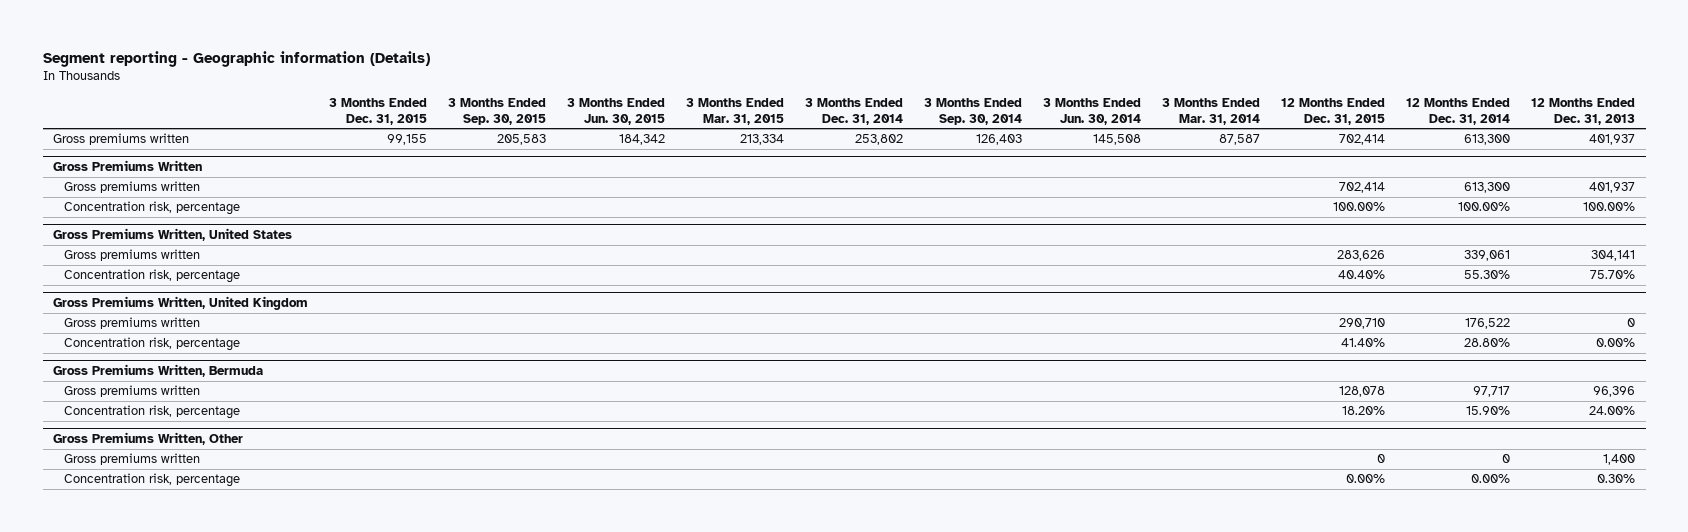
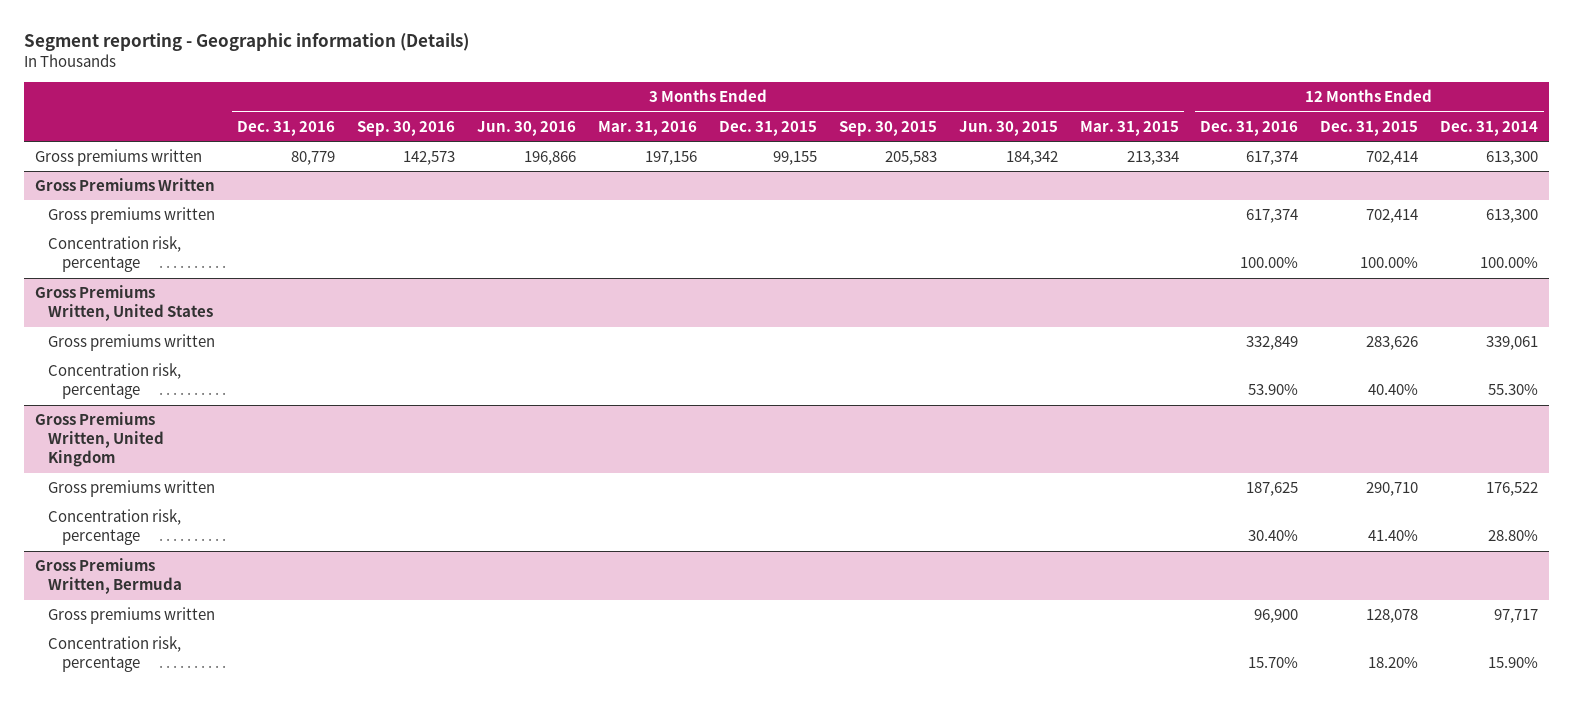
- | 3 Months Ended Dec. 31, 2015 | 3 Months Ended Sep. 30, 2015 | 3 Months Ended Jun. 30, 2015 | 3 Months Ended Mar. 31, 2015 | 3 Months Ended Dec. 31, 2014 | 3 Months Ended Sep. 30, 2014 | 3 Months Ended Jun. 30, 2014 | 3 Months Ended Mar. 31, 2014 | 12 Months Ended Dec. 31, 2015 | 12 Months Ended Dec. 31, 2014 | 12 Months Ended Dec. 31, 2013
+ | 3 Months Ended Dec. 31, 2016 | 3 Months Ended Sep. 30, 2016 | 3 Months Ended Jun. 30, 2016 | 3 Months Ended Mar. 31, 2016 | 3 Months Ended Dec. 31, 2015 | 3 Months Ended Sep. 30, 2015 | 3 Months Ended Jun. 30, 2015 | 3 Months Ended Mar. 31, 2015 | 12 Months Ended Dec. 31, 2016 | 12 Months Ended Dec. 31, 2015 | 12 Months Ended Dec. 31, 2014
- Gross Premiums Written, Other
- Gross premiums written | | | | | | | | | 0 | 0 | 1,400
- Concentration risk, percentage | | | | | | | | | 0.00% | 0.00% | 0.30%

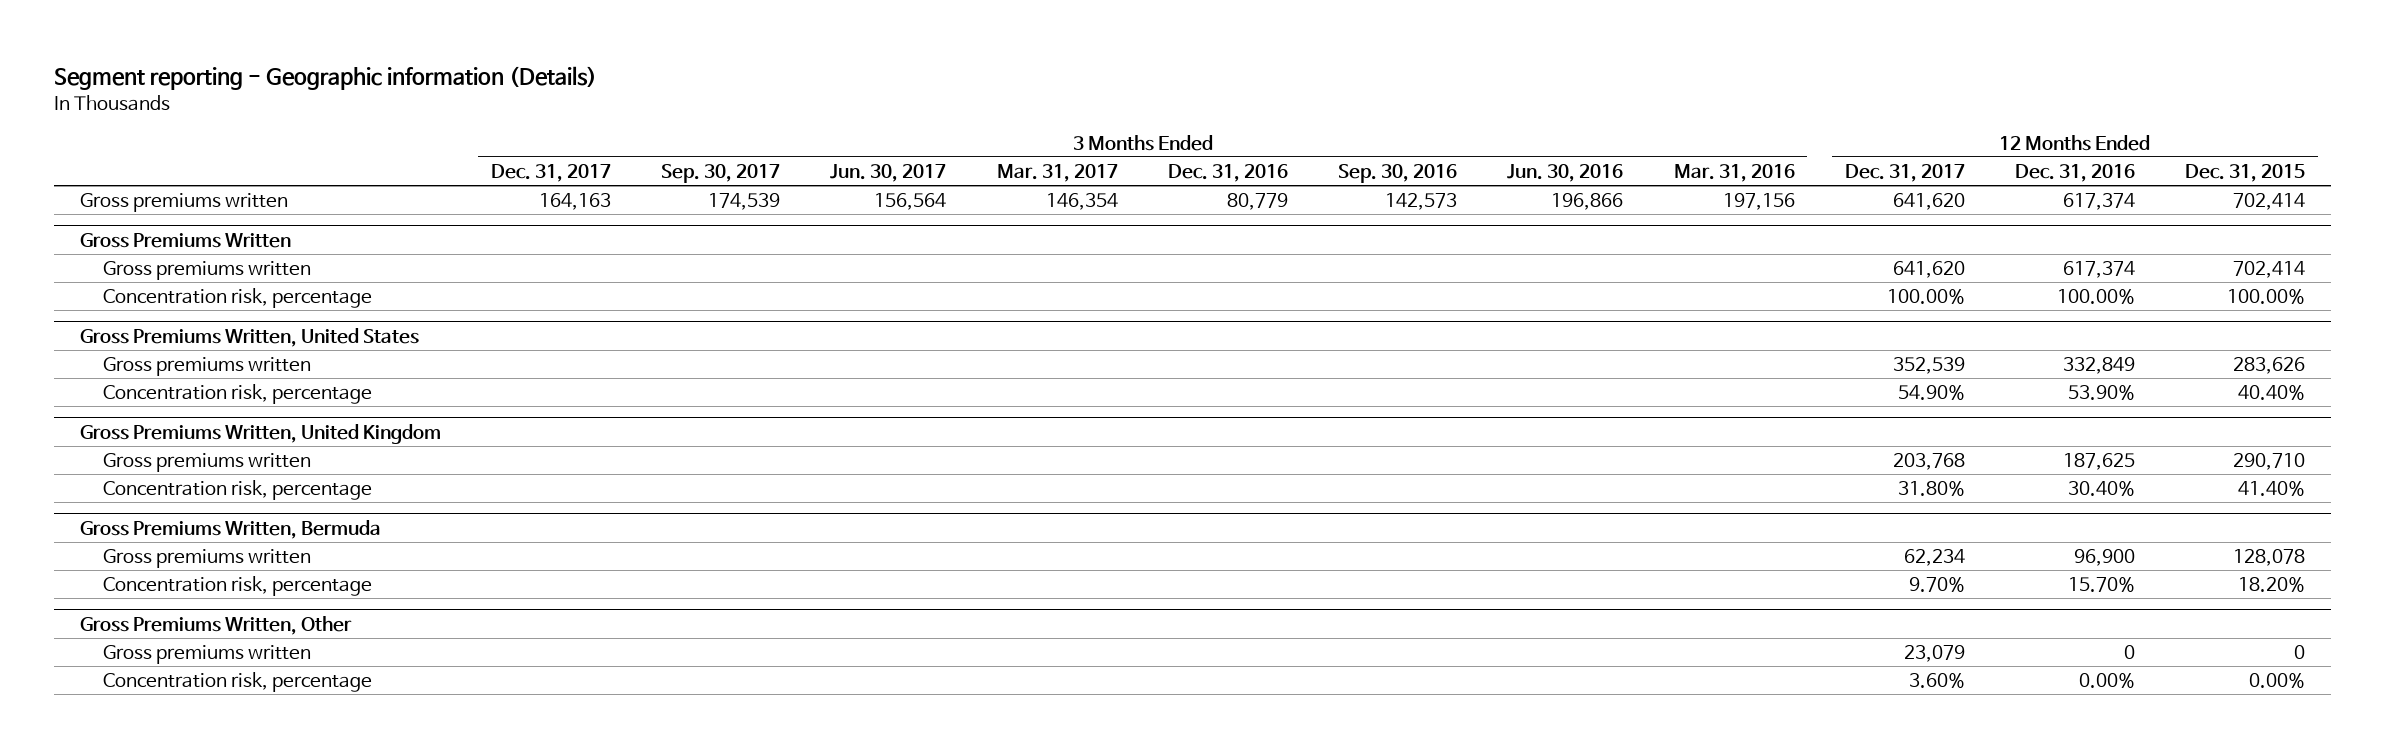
- | 3 Months Ended Dec. 31, 2016 | 3 Months Ended Sep. 30, 2016 | 3 Months Ended Jun. 30, 2016 | 3 Months Ended Mar. 31, 2016 | 3 Months Ended Dec. 31, 2015 | 3 Months Ended Sep. 30, 2015 | 3 Months Ended Jun. 30, 2015 | 3 Months Ended Mar. 31, 2015 | 12 Months Ended Dec. 31, 2016 | 12 Months Ended Dec. 31, 2015 | 12 Months Ended Dec. 31, 2014
+ | 3 Months Ended Dec. 31, 2017 | 3 Months Ended Sep. 30, 2017 | 3 Months Ended Jun. 30, 2017 | 3 Months Ended Mar. 31, 2017 | 3 Months Ended Dec. 31, 2016 | 3 Months Ended Sep. 30, 2016 | 3 Months Ended Jun. 30, 2016 | 3 Months Ended Mar. 31, 2016 | 12 Months Ended Dec. 31, 2017 | 12 Months Ended Dec. 31, 2016 | 12 Months Ended Dec. 31, 2015
+ Gross Premiums Written, Other
+ Gross premiums written | | | | | | | | | 23,079 | 0 | 0
+ Concentration risk, percentage | | | | | | | | | 3.60% | 0.00% | 0.00%

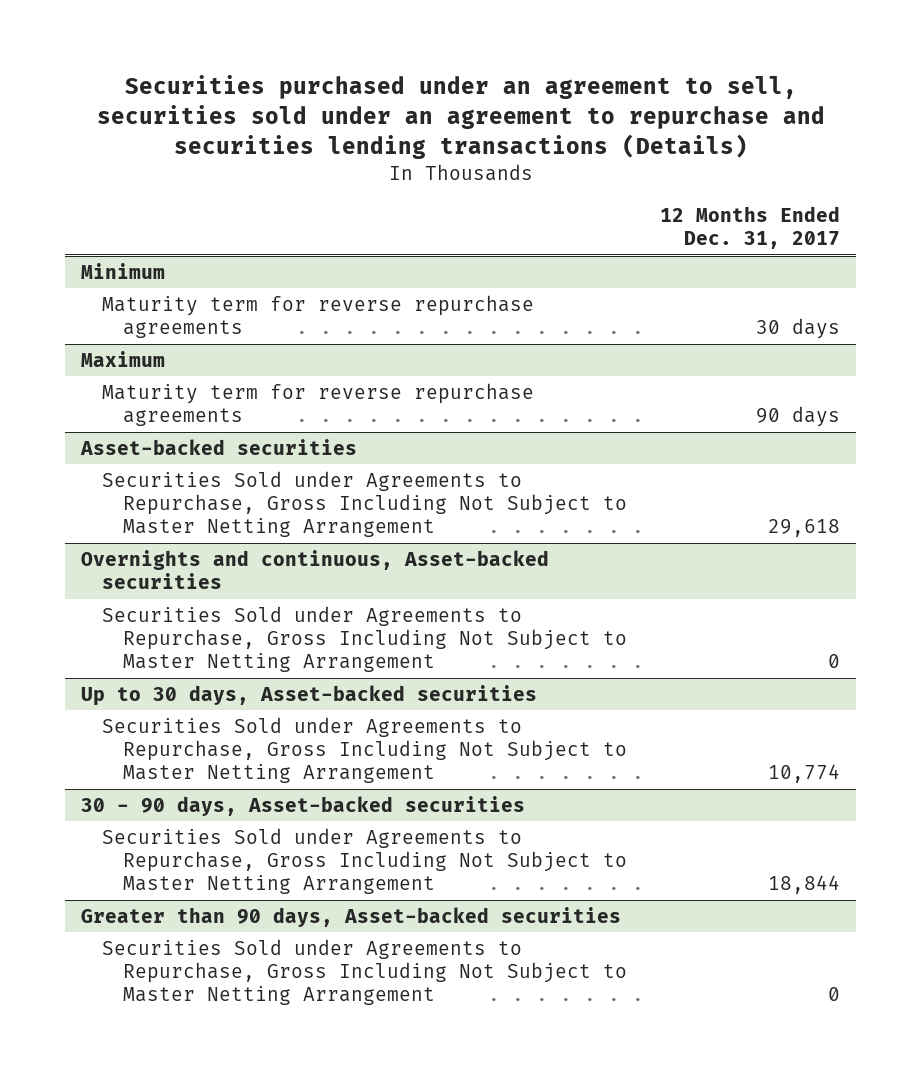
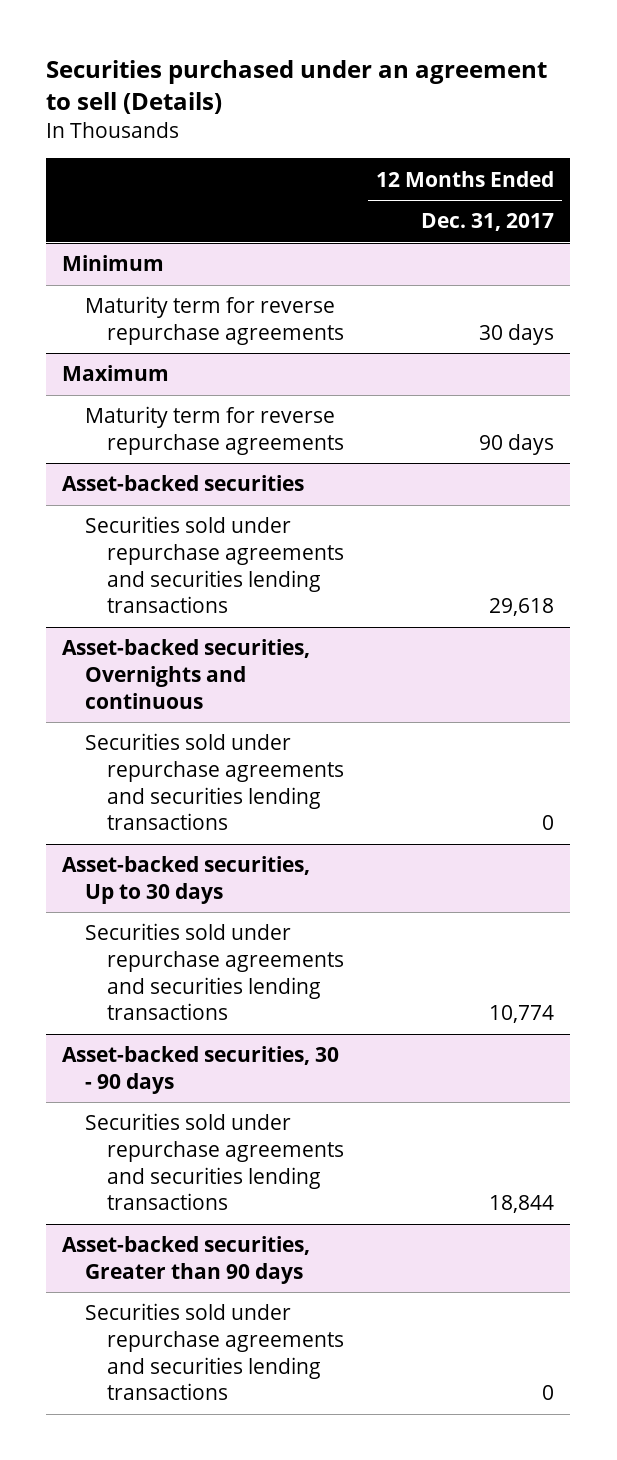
- Securities purchased under an agreement to sell, securities sold under an agreement to repurchase and securities lending transactions (Details)
+ Securities purchased under an agreement to sell (Details)
@ Asset-backed securities
- Securities Sold under Agreements to Repurchase, Gross Including Not Subject to Master Netting Arrangement | 29,618
- Overnights and continuous, Asset-backed securities
- Securities Sold under Agreements to Repurchase, Gross Including Not Subject to Master Netting Arrangement | 0
- Up to 30 days, Asset-backed securities
- Securities Sold under Agreements to Repurchase, Gross Including Not Subject to Master Netting Arrangement | 10,774
- 30 - 90 days, Asset-backed securities
- Securities Sold under Agreements to Repurchase, Gross Including Not Subject to Master Netting Arrangement | 18,844
- Greater than 90 days, Asset-backed securities
- Securities Sold under Agreements to Repurchase, Gross Including Not Subject to Master Netting Arrangement | 0
@ Asset-backed securities
+ Securities sold under repurchase agreements and securities lending transactions | 29,618
+ Asset-backed securities, Overnights and continuous
+ Securities sold under repurchase agreements and securities lending transactions | 0
+ Asset-backed securities, Up to 30 days
+ Securities sold under repurchase agreements and securities lending transactions | 10,774
+ Asset-backed securities, 30 - 90 days
+ Securities sold under repurchase agreements and securities lending transactions | 18,844
+ Asset-backed securities, Greater than 90 days
+ Securities sold under repurchase agreements and securities lending transactions | 0

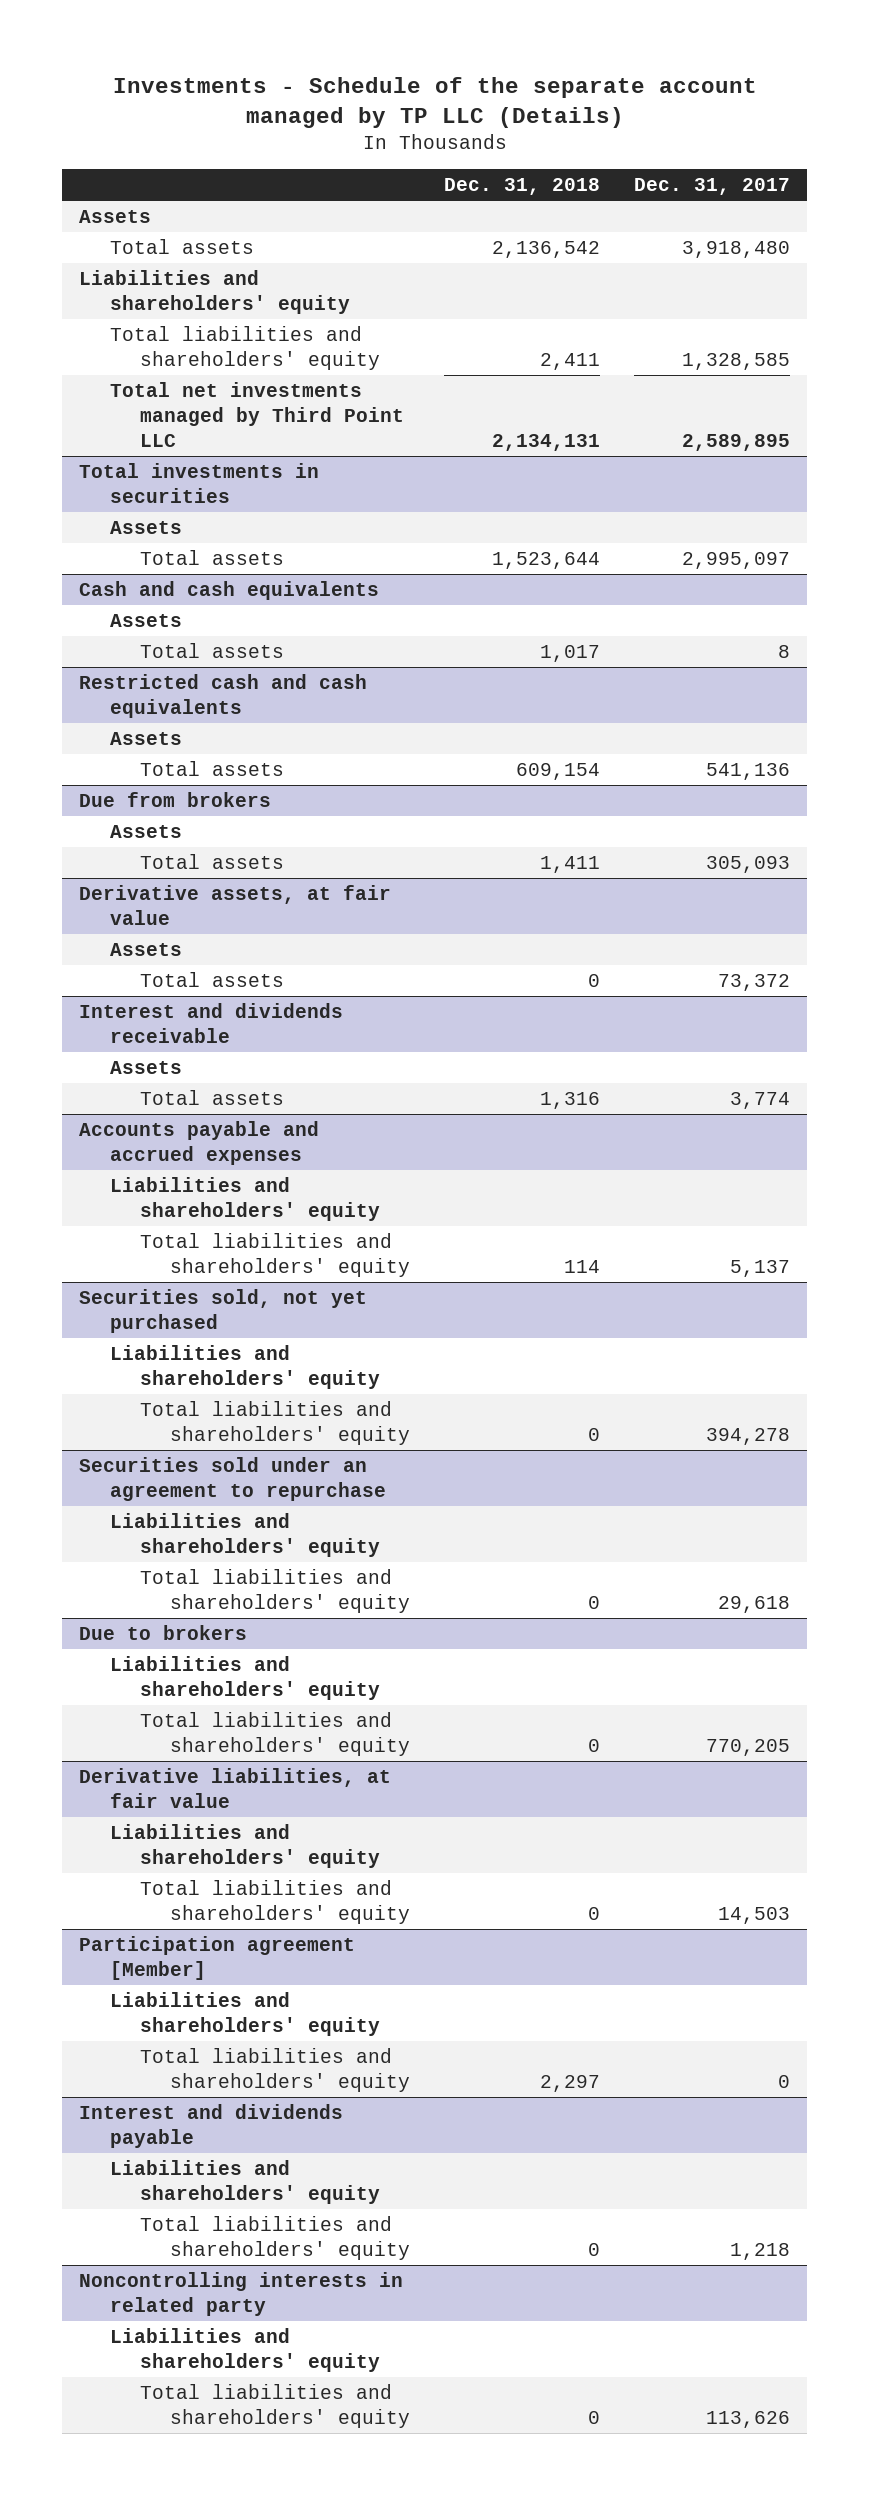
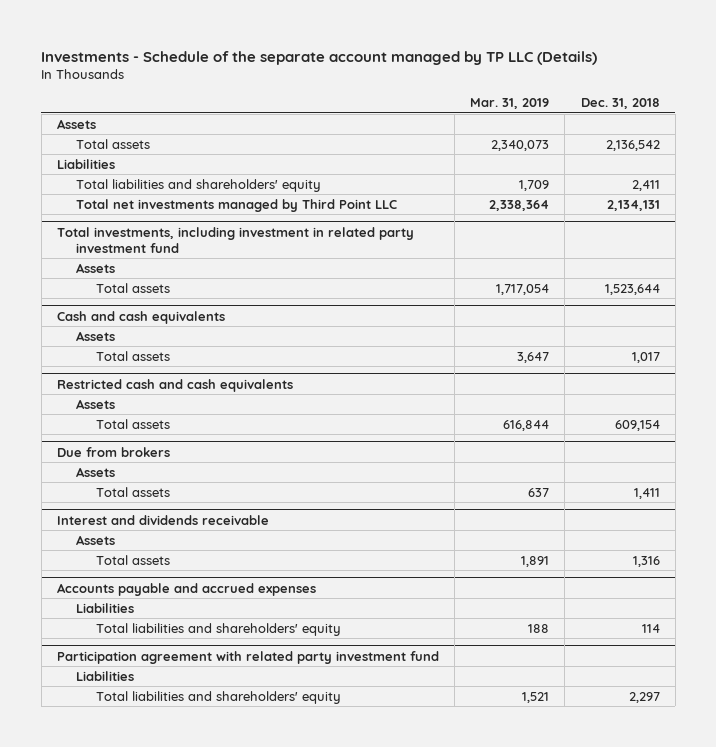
- | Dec. 31, 2018 | Dec. 31, 2017
+ | Mar. 31, 2019 | Dec. 31, 2018
- Liabilities and shareholders' equity
+ Liabilities
- Total investments in securities
+ Total investments, including investment in related party investment fund
- Derivative assets, at fair value
- Assets
- Total assets | 0 | 73,372
@ Accounts payable and accrued expenses
- Liabilities and shareholders' equity
+ Liabilities
- Securities sold, not yet purchased
- Liabilities and shareholders' equity
- Total liabilities and shareholders' equity | 0 | 394,278
- Securities sold under an agreement to repurchase
- Liabilities and shareholders' equity
- Total liabilities and shareholders' equity | 0 | 29,618
- Due to brokers
- Liabilities and shareholders' equity
- Total liabilities and shareholders' equity | 0 | 770,205
- Derivative liabilities, at fair value
- Liabilities and shareholders' equity
- Total liabilities and shareholders' equity | 0 | 14,503
- Participation agreement [Member]
- Liabilities and shareholders' equity
+ Participation agreement with related party investment fund
+ Liabilities
- Interest and dividends payable
- Liabilities and shareholders' equity
- Total liabilities and shareholders' equity | 0 | 1,218
- Noncontrolling interests in related party
- Liabilities and shareholders' equity
- Total liabilities and shareholders' equity | 0 | 113,626

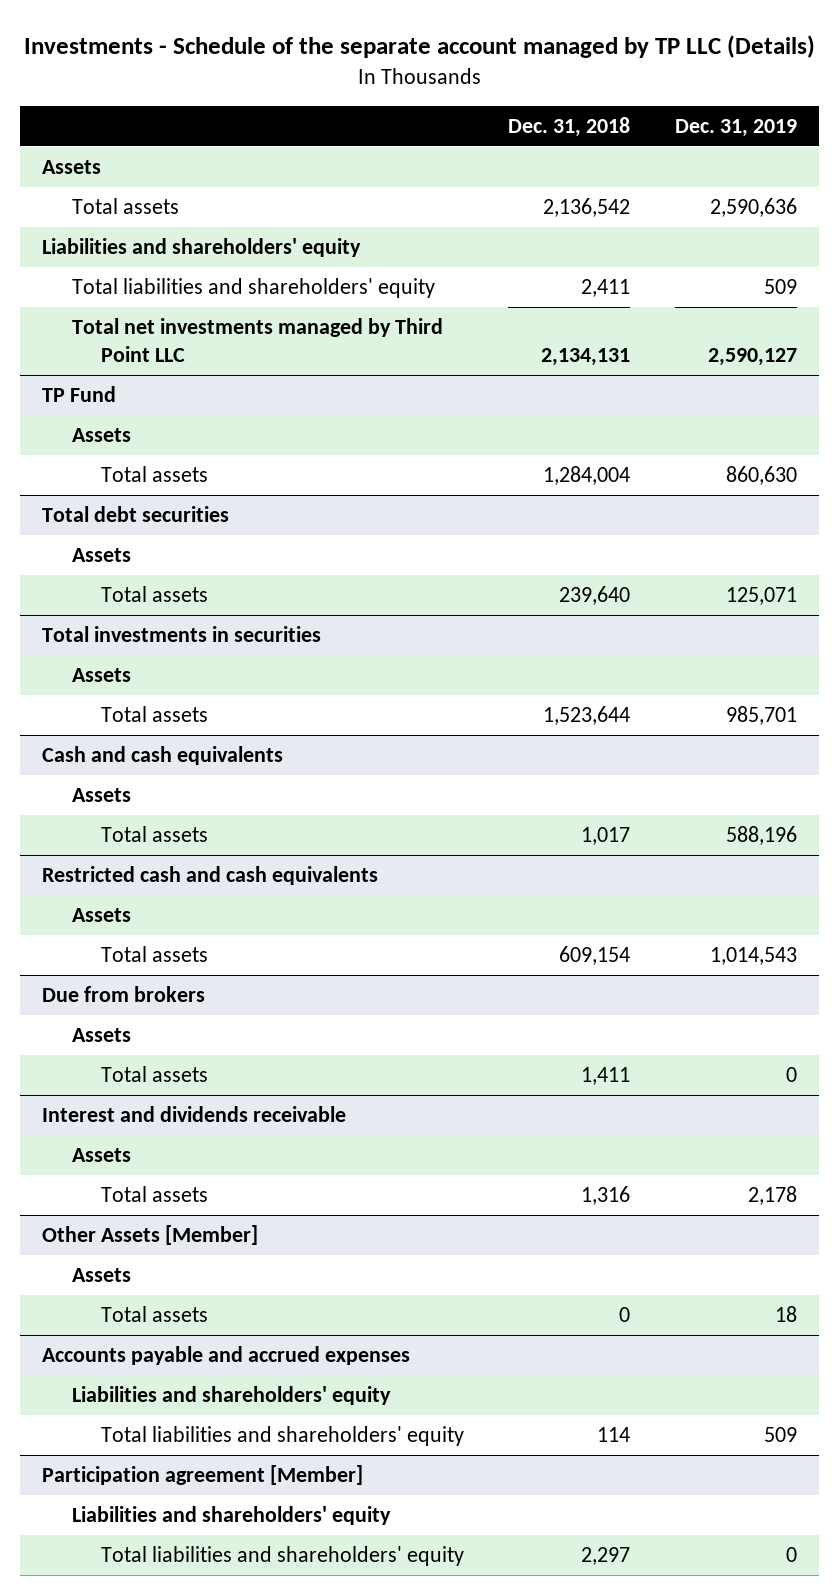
- | Mar. 31, 2019 | Dec. 31, 2018
+ | Dec. 31, 2018 | Dec. 31, 2019
- Liabilities
+ Liabilities and shareholders' equity
- Total investments, including investment in related party investment fund
+ TP Fund
+ Total assets | 1,284,004 | 860,630
+ Total debt securities
+ Assets
+ Total assets | 239,640 | 125,071
+ Total investments in securities
+ Assets
+ Other Assets [Member]
+ Assets
+ Total assets | 0 | 18
@ Accounts payable and accrued expenses
- Liabilities
+ Liabilities and shareholders' equity
- Participation agreement with related party investment fund
- Liabilities
+ Participation agreement [Member]
+ Liabilities and shareholders' equity

